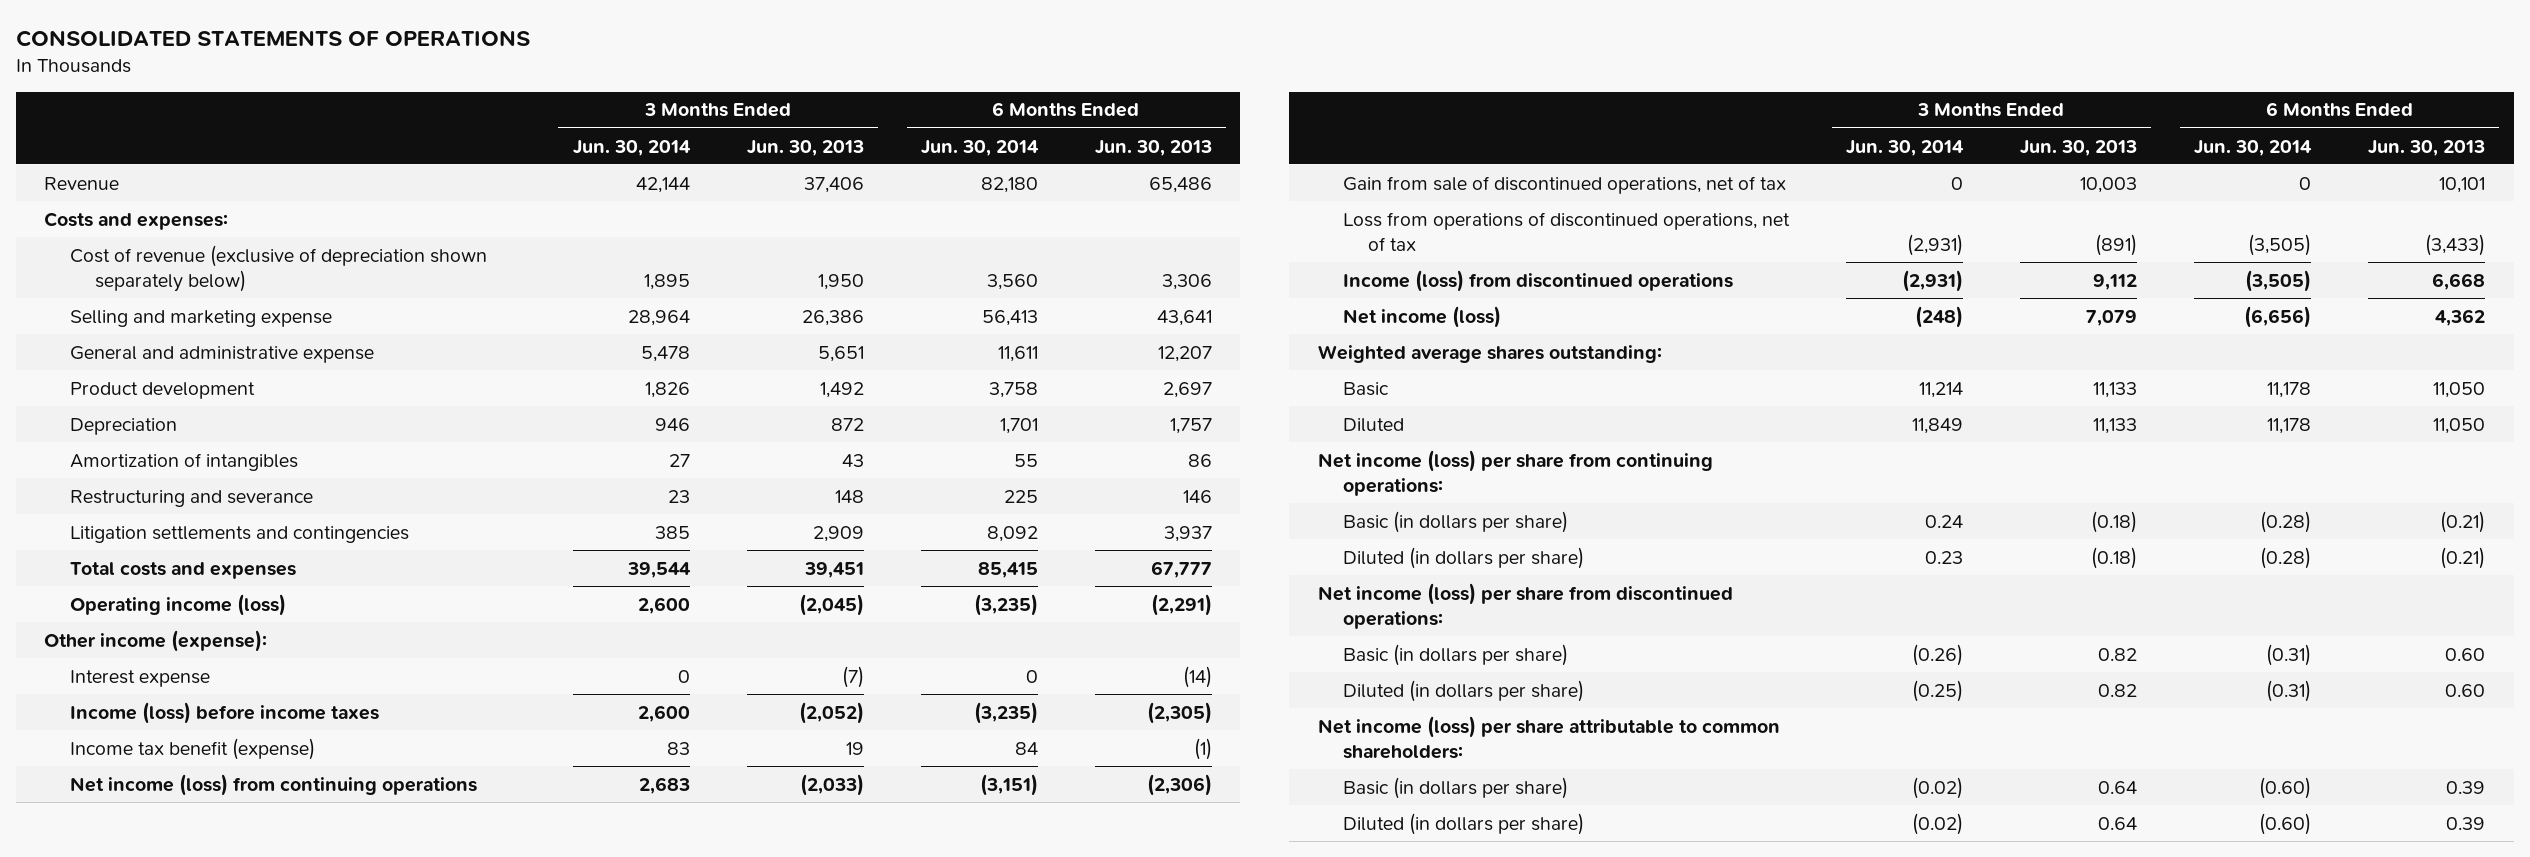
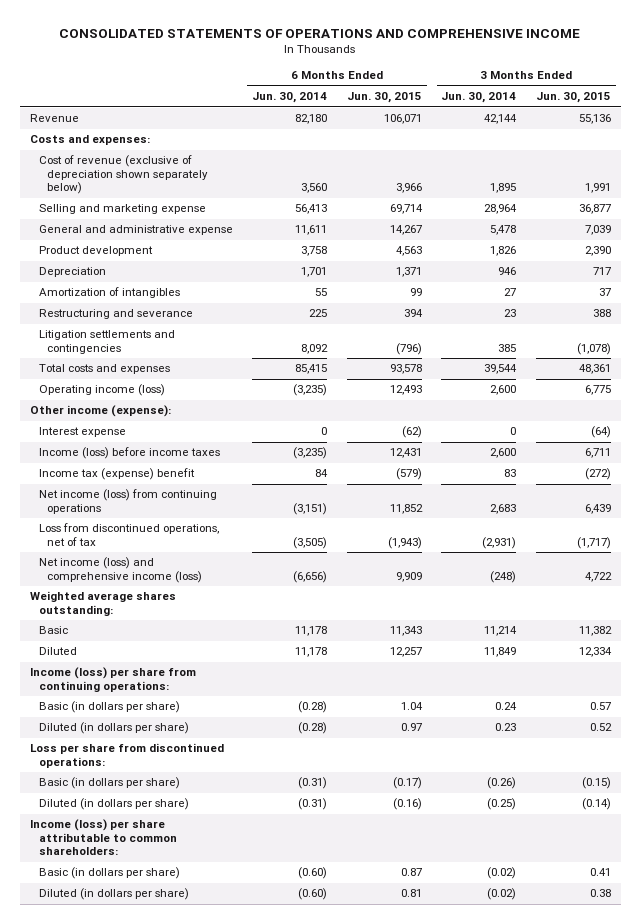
- CONSOLIDATED STATEMENTS OF OPERATIONS
+ CONSOLIDATED STATEMENTS OF OPERATIONS AND COMPREHENSIVE INCOME
- | 3 Months Ended Jun. 30, 2014 | 3 Months Ended Jun. 30, 2013 | 6 Months Ended Jun. 30, 2014 | 6 Months Ended Jun. 30, 2013
+ | 6 Months Ended Jun. 30, 2014 | 6 Months Ended Jun. 30, 2015 | 3 Months Ended Jun. 30, 2014 | 3 Months Ended Jun. 30, 2015
- Income tax benefit (expense) | 83 | 19 | 84 | (1)
+ Income tax (expense) benefit | 84 | (579) | 83 | (272)
- Gain from sale of discontinued operations, net of tax | 0 | 10,003 | 0 | 10,101
- Loss from operations of discontinued operations, net of tax | (2,931) | (891) | (3,505) | (3,433)
- Income (loss) from discontinued operations | (2,931) | 9,112 | (3,505) | 6,668
- Net income (loss) | (248) | 7,079 | (6,656) | 4,362
+ Loss from discontinued operations, net of tax | (3,505) | (1,943) | (2,931) | (1,717)
+ Net income (loss) and comprehensive income (loss) | (6,656) | 9,909 | (248) | 4,722
- Net income (loss) per share from continuing operations:
+ Income (loss) per share from continuing operations:
- Net income (loss) per share from discontinued operations:
+ Loss per share from discontinued operations:
- Net income (loss) per share attributable to common shareholders:
+ Income (loss) per share attributable to common shareholders:

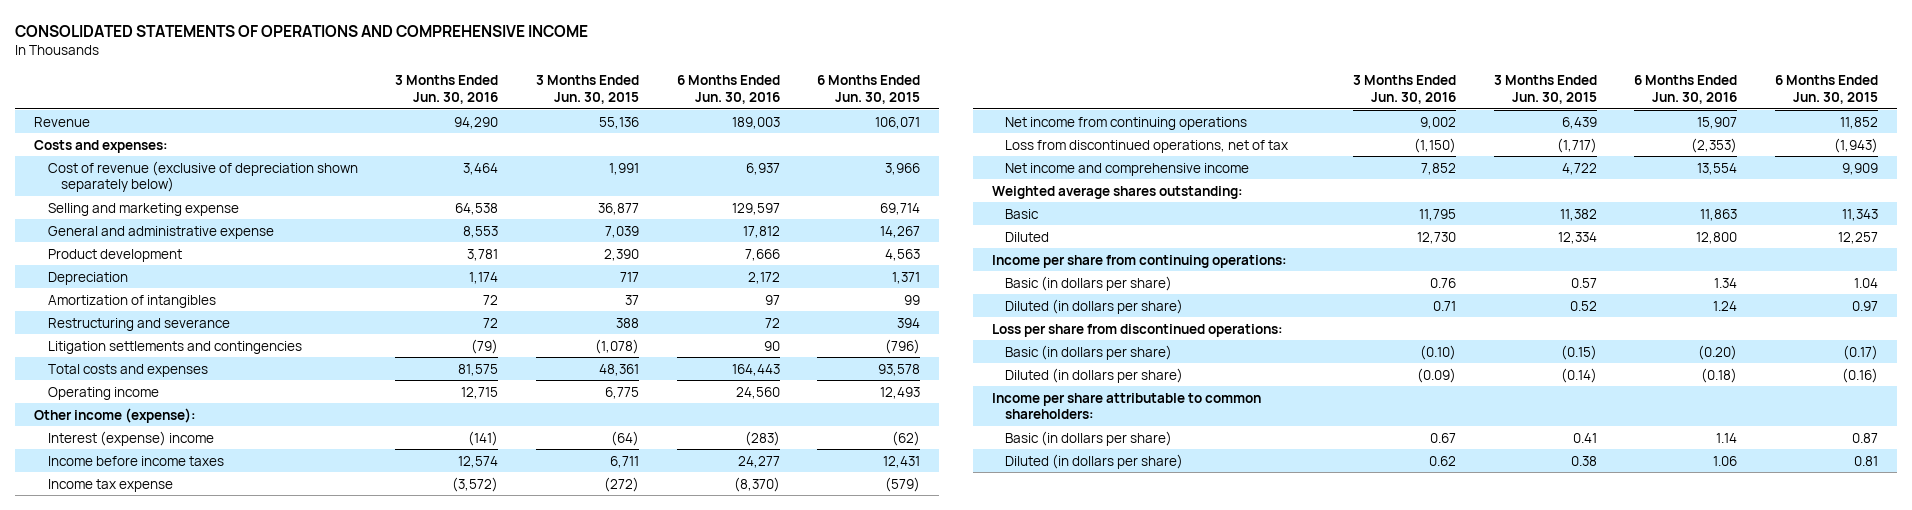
- | 6 Months Ended Jun. 30, 2014 | 6 Months Ended Jun. 30, 2015 | 3 Months Ended Jun. 30, 2014 | 3 Months Ended Jun. 30, 2015
+ | 3 Months Ended Jun. 30, 2016 | 3 Months Ended Jun. 30, 2015 | 6 Months Ended Jun. 30, 2016 | 6 Months Ended Jun. 30, 2015
- Operating income (loss) | (3,235) | 12,493 | 2,600 | 6,775
+ Operating income | 12,715 | 6,775 | 24,560 | 12,493
- Interest expense | 0 | (62) | 0 | (64)
- Income (loss) before income taxes | (3,235) | 12,431 | 2,600 | 6,711
- Income tax (expense) benefit | 84 | (579) | 83 | (272)
- Net income (loss) from continuing operations | (3,151) | 11,852 | 2,683 | 6,439
+ Interest (expense) income | (141) | (64) | (283) | (62)
+ Income before income taxes | 12,574 | 6,711 | 24,277 | 12,431
+ Income tax expense | (3,572) | (272) | (8,370) | (579)
+ Net income from continuing operations | 9,002 | 6,439 | 15,907 | 11,852
- Net income (loss) and comprehensive income (loss) | (6,656) | 9,909 | (248) | 4,722
+ Net income and comprehensive income | 7,852 | 4,722 | 13,554 | 9,909
- Income (loss) per share from continuing operations:
+ Income per share from continuing operations:
- Income (loss) per share attributable to common shareholders:
+ Income per share attributable to common shareholders:

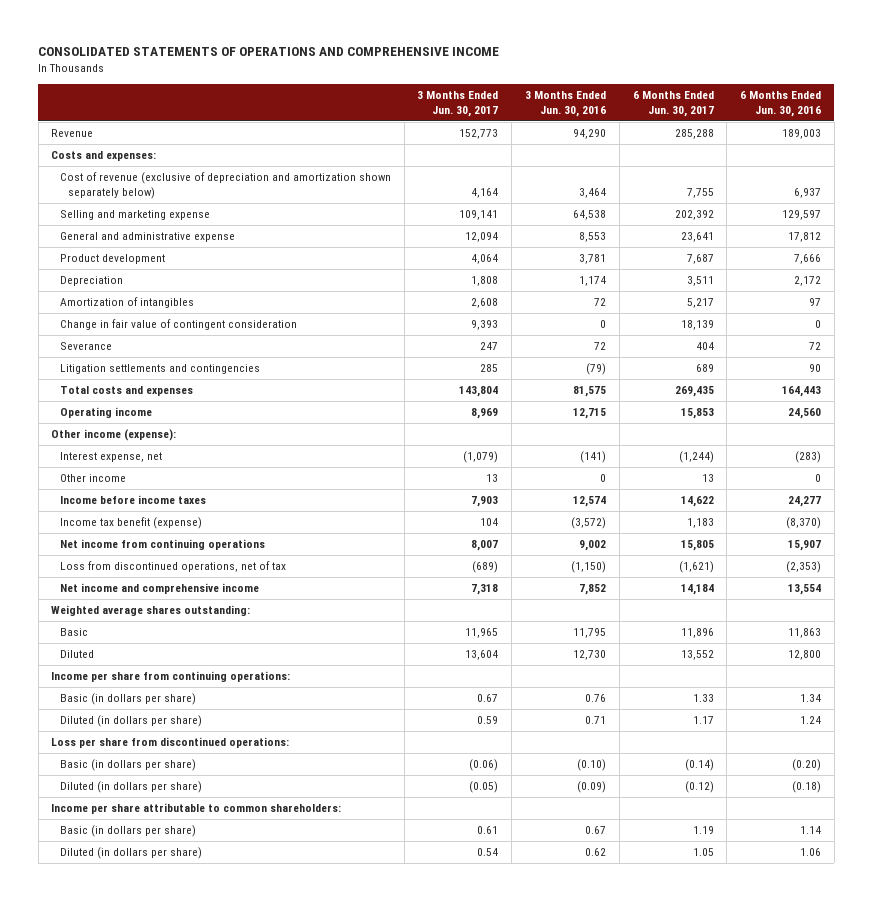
- | 3 Months Ended Jun. 30, 2016 | 3 Months Ended Jun. 30, 2015 | 6 Months Ended Jun. 30, 2016 | 6 Months Ended Jun. 30, 2015
+ | 3 Months Ended Jun. 30, 2017 | 3 Months Ended Jun. 30, 2016 | 6 Months Ended Jun. 30, 2017 | 6 Months Ended Jun. 30, 2016
- Cost of revenue (exclusive of depreciation shown separately below) | 3,464 | 1,991 | 6,937 | 3,966
+ Cost of revenue (exclusive of depreciation and amortization shown separately below) | 4,164 | 3,464 | 7,755 | 6,937
- Restructuring and severance | 72 | 388 | 72 | 394
+ Change in fair value of contingent consideration | 9,393 | 0 | 18,139 | 0
+ Severance | 247 | 72 | 404 | 72
- Interest (expense) income | (141) | (64) | (283) | (62)
+ Interest expense, net | (1,079) | (141) | (1,244) | (283)
+ Other income | 13 | 0 | 13 | 0
- Income tax expense | (3,572) | (272) | (8,370) | (579)
+ Income tax benefit (expense) | 104 | (3,572) | 1,183 | (8,370)

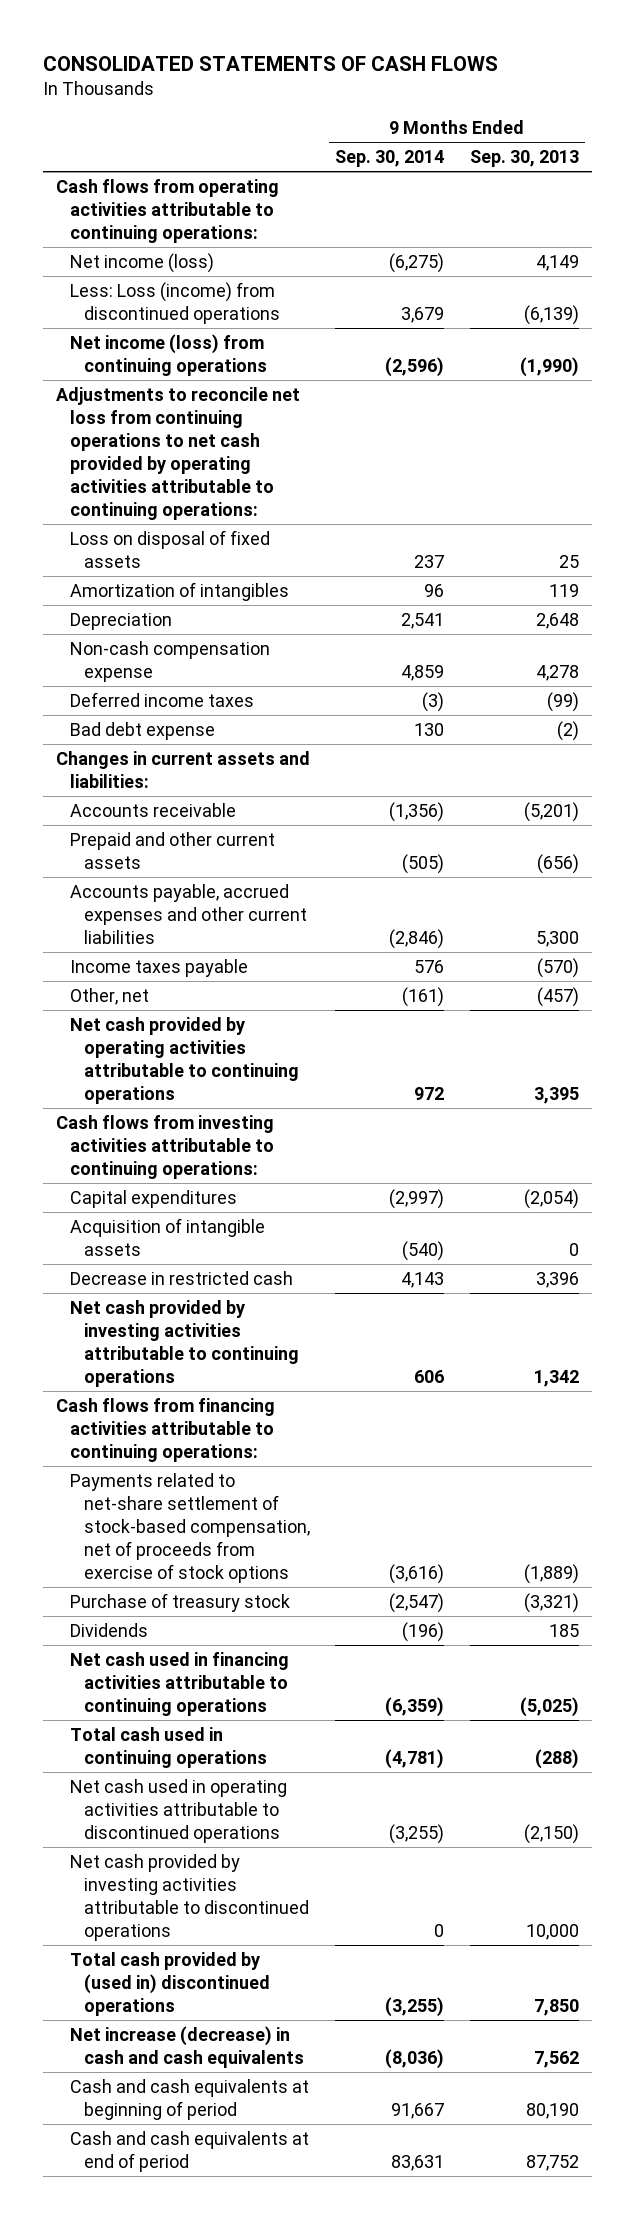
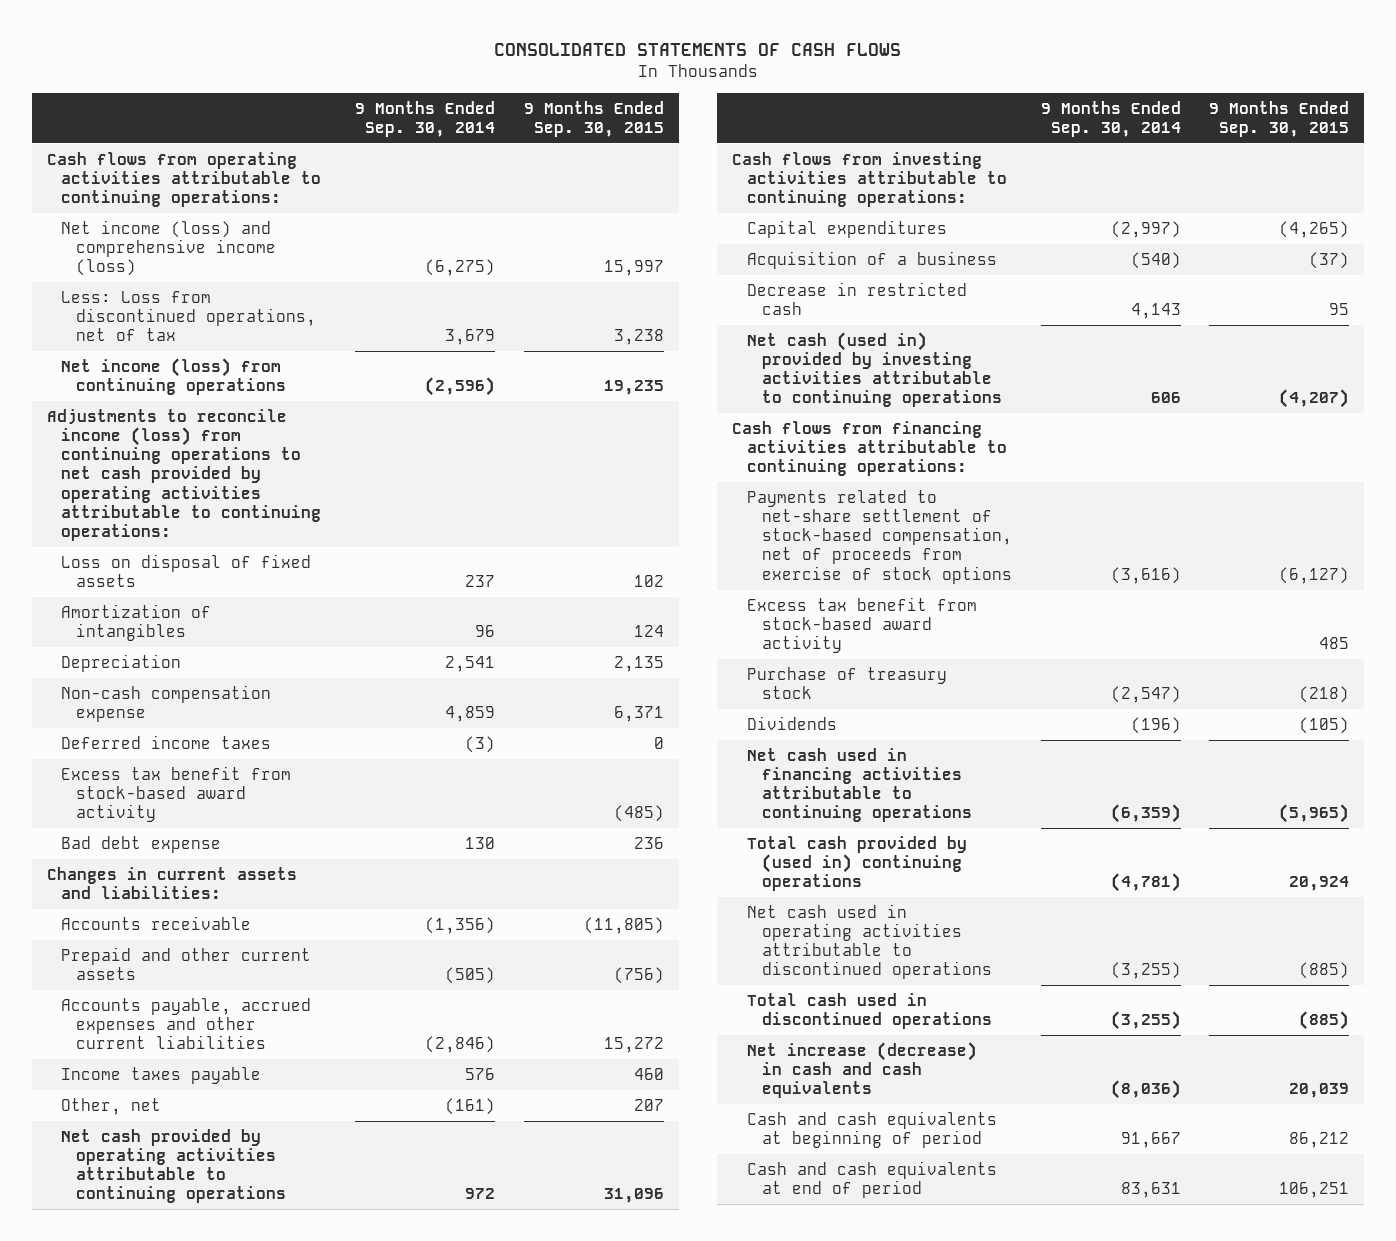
- | 9 Months Ended Sep. 30, 2014 | 9 Months Ended Sep. 30, 2013
+ | 9 Months Ended Sep. 30, 2014 | 9 Months Ended Sep. 30, 2015
- Net income (loss) | (6,275) | 4,149
- Less: Loss (income) from discontinued operations | 3,679 | (6,139)
+ Net income (loss) and comprehensive income (loss) | (6,275) | 15,997
+ Less: Loss from discontinued operations, net of tax | 3,679 | 3,238
- Adjustments to reconcile net loss from continuing operations to net cash provided by operating activities attributable to continuing operations:
+ Adjustments to reconcile income (loss) from continuing operations to net cash provided by operating activities attributable to continuing operations:
+ Excess tax benefit from stock-based award activity | | (485)
- Acquisition of intangible assets | (540) | 0
+ Acquisition of a business | (540) | (37)
- Net cash provided by investing activities attributable to continuing operations | 606 | 1,342
+ Net cash (used in) provided by investing activities attributable to continuing operations | 606 | (4,207)
+ Excess tax benefit from stock-based award activity | | 485
- Total cash used in continuing operations | (4,781) | (288)
+ Total cash provided by (used in) continuing operations | (4,781) | 20,924
- Net cash provided by investing activities attributable to discontinued operations | 0 | 10,000
- Total cash provided by (used in) discontinued operations | (3,255) | 7,850
+ Total cash used in discontinued operations | (3,255) | (885)

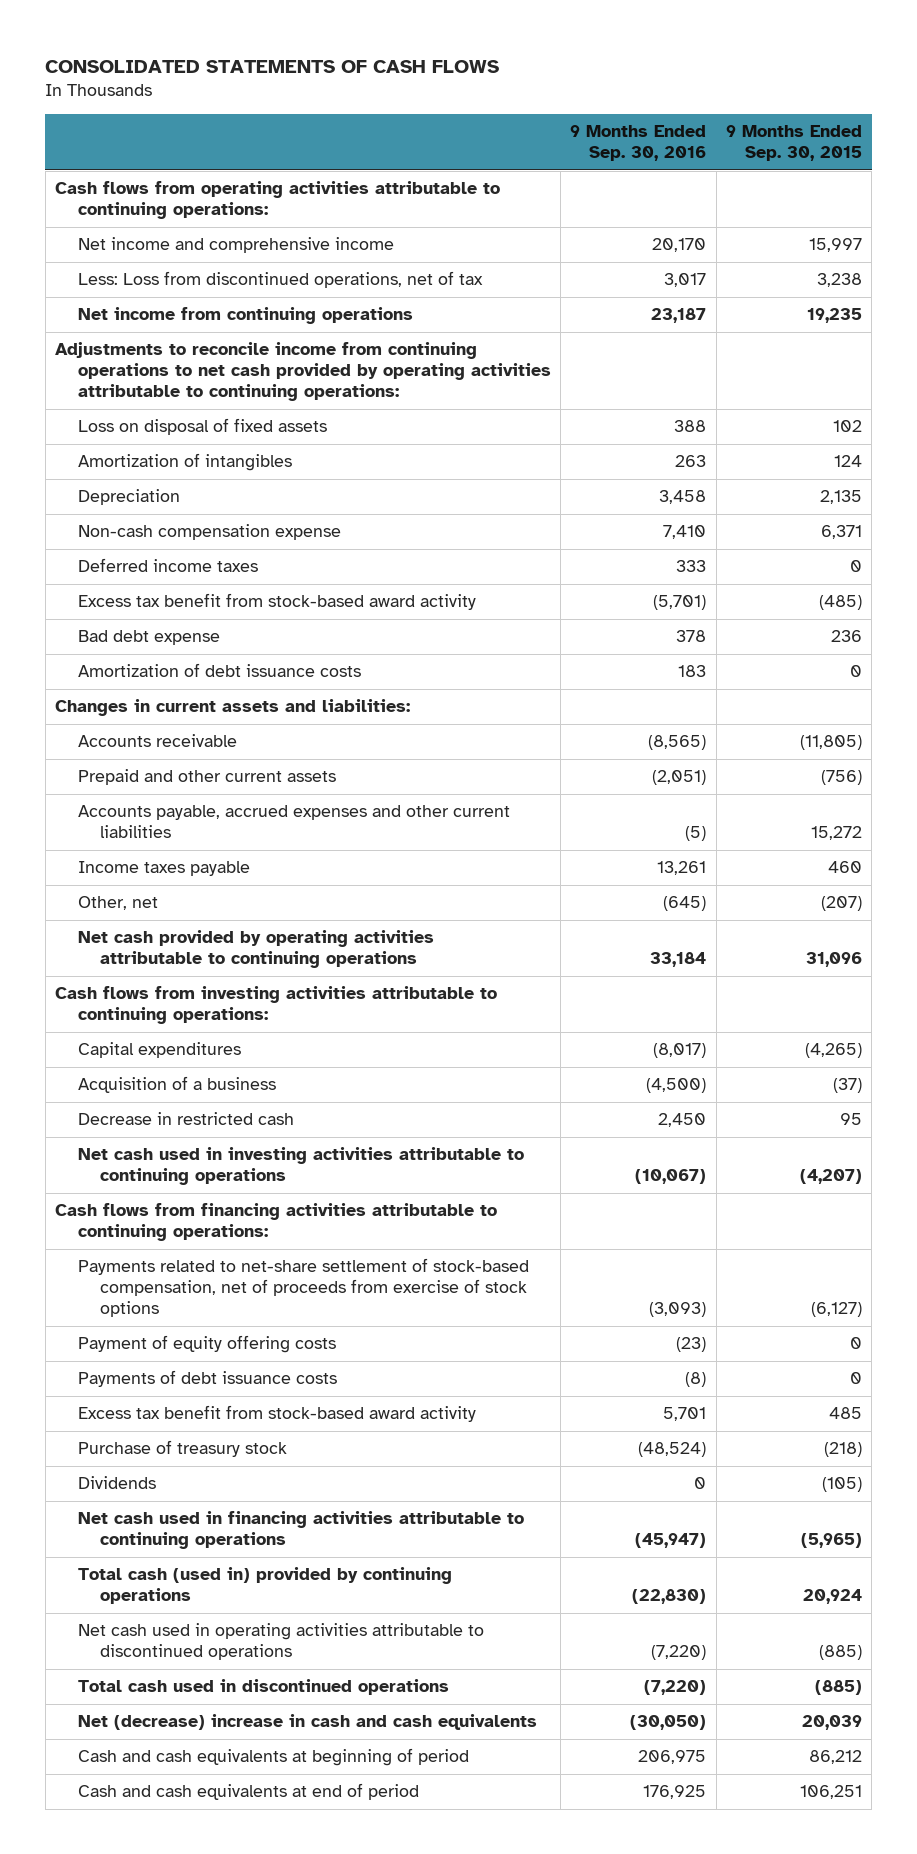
- | 9 Months Ended Sep. 30, 2014 | 9 Months Ended Sep. 30, 2015
+ | 9 Months Ended Sep. 30, 2016 | 9 Months Ended Sep. 30, 2015
- Net income (loss) and comprehensive income (loss) | (6,275) | 15,997
+ Net income and comprehensive income | 20,170 | 15,997
- Net income (loss) from continuing operations | (2,596) | 19,235
- Adjustments to reconcile income (loss) from continuing operations to net cash provided by operating activities attributable to continuing operations:
+ Net income from continuing operations | 23,187 | 19,235
+ Adjustments to reconcile income from continuing operations to net cash provided by operating activities attributable to continuing operations:
+ Amortization of debt issuance costs | 183 | 0
- Other, net | (161) | 207
+ Other, net | (645) | (207)
- Net cash (used in) provided by investing activities attributable to continuing operations | 606 | (4,207)
+ Net cash used in investing activities attributable to continuing operations | (10,067) | (4,207)
+ Payment of equity offering costs | (23) | 0
+ Payments of debt issuance costs | (8) | 0
- Total cash provided by (used in) continuing operations | (4,781) | 20,924
+ Total cash (used in) provided by continuing operations | (22,830) | 20,924
- Net increase (decrease) in cash and cash equivalents | (8,036) | 20,039
+ Net (decrease) increase in cash and cash equivalents | (30,050) | 20,039

